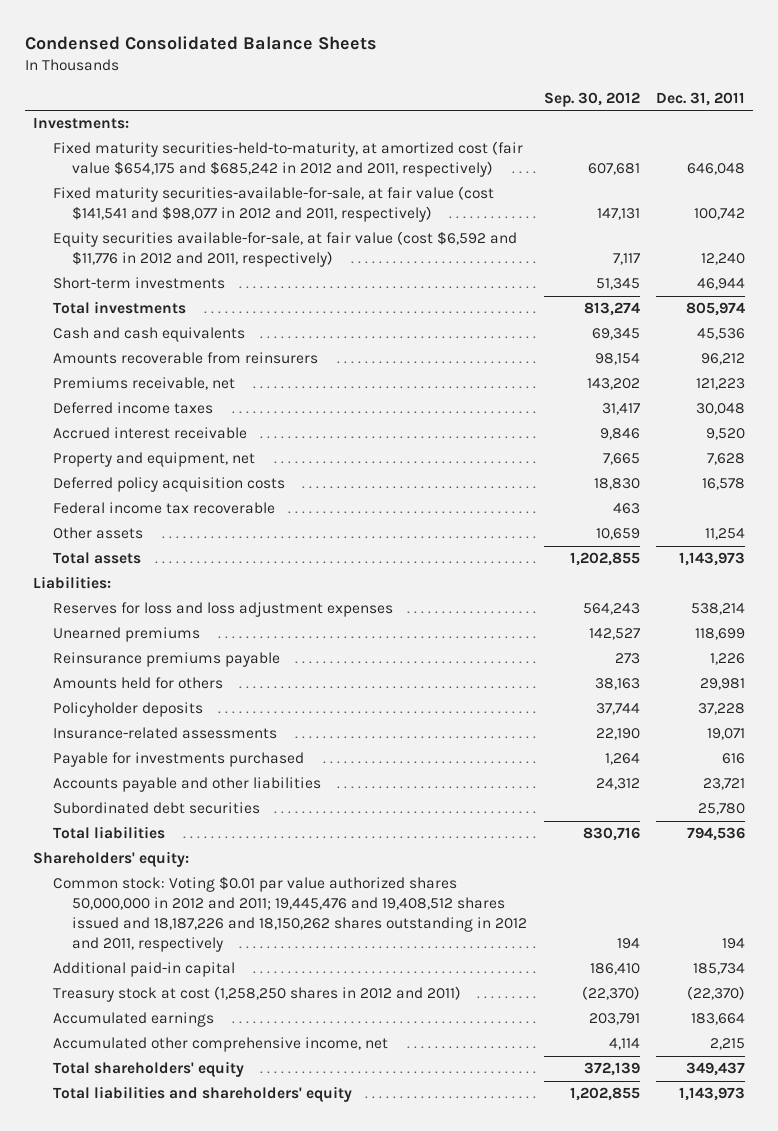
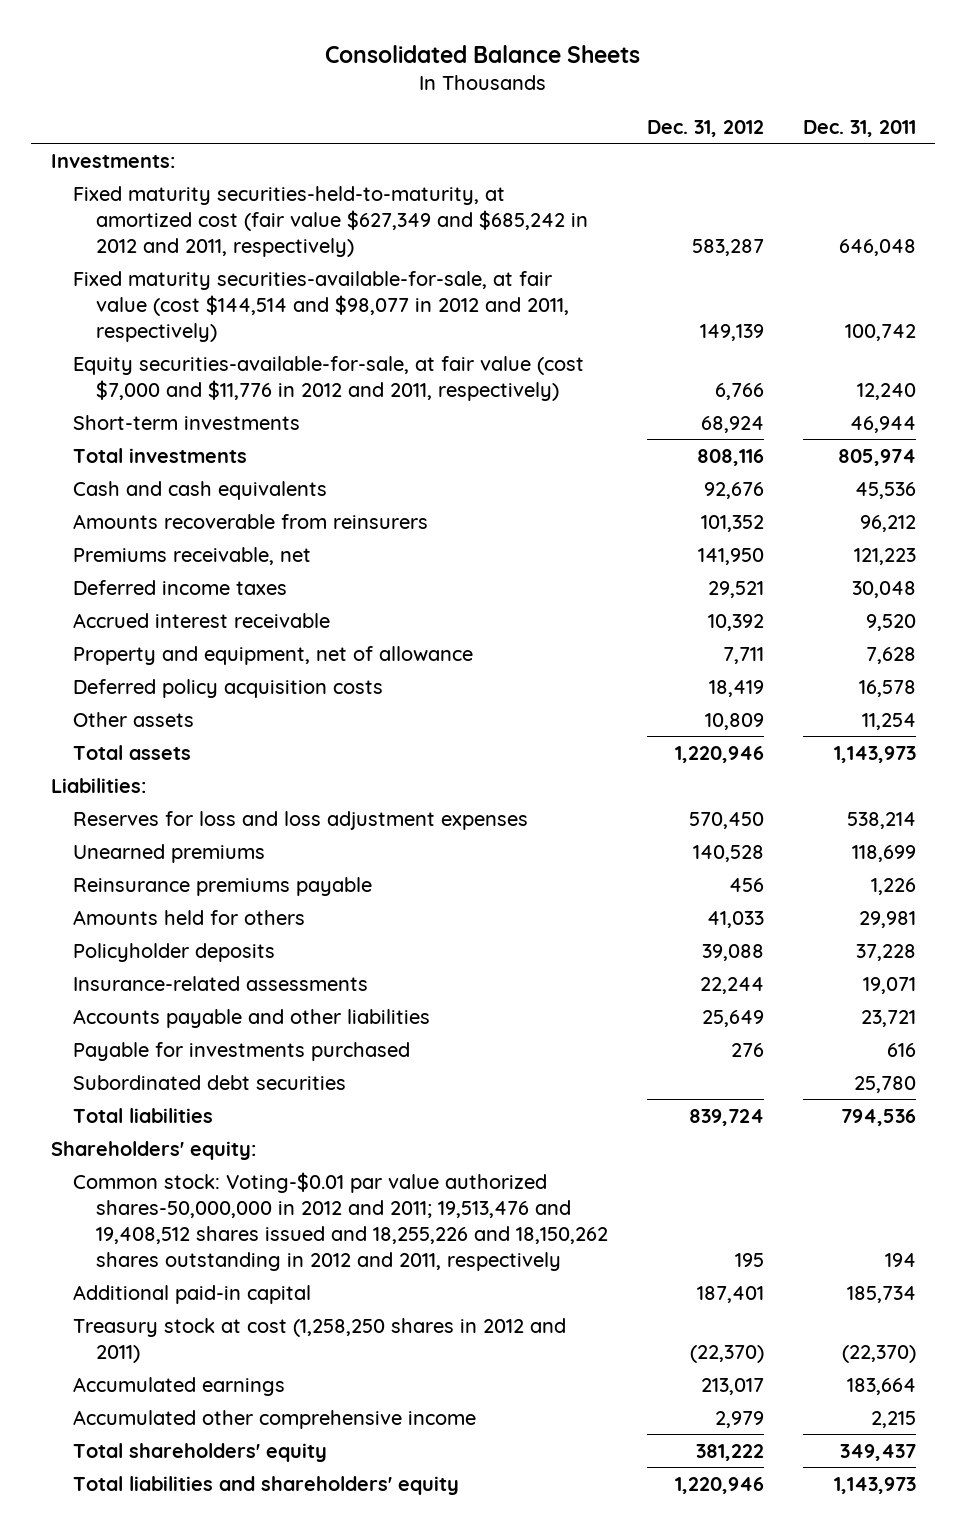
- Condensed Consolidated Balance Sheets
+ Consolidated Balance Sheets
- | Sep. 30, 2012 | Dec. 31, 2011
+ | Dec. 31, 2012 | Dec. 31, 2011
- Fixed maturity securities-held-to-maturity, at amortized cost (fair value $654,175 and $685,242 in 2012 and 2011, respectively) | 607,681 | 646,048
- Fixed maturity securities-available-for-sale, at fair value (cost $141,541 and $98,077 in 2012 and 2011, respectively) | 147,131 | 100,742
- Equity securities available-for-sale, at fair value (cost $6,592 and $11,776 in 2012 and 2011, respectively) | 7,117 | 12,240
+ Fixed maturity securities-held-to-maturity, at amortized cost (fair value $627,349 and $685,242 in 2012 and 2011, respectively) | 583,287 | 646,048
+ Fixed maturity securities-available-for-sale, at fair value (cost $144,514 and $98,077 in 2012 and 2011, respectively) | 149,139 | 100,742
+ Equity securities-available-for-sale, at fair value (cost $7,000 and $11,776 in 2012 and 2011, respectively) | 6,766 | 12,240
- Property and equipment, net | 7,665 | 7,628
+ Property and equipment, net of allowance | 7,711 | 7,628
- Federal income tax recoverable | 463 |
moved down: Payable for investments purchased | 276 | 616
- Common stock: Voting $0.01 par value authorized shares 50,000,000 in 2012 and 2011; 19,445,476 and 19,408,512 shares issued and 18,187,226 and 18,150,262 shares outstanding in 2012 and 2011, respectively | 194 | 194
+ Common stock: Voting-$0.01 par value authorized shares-50,000,000 in 2012 and 2011; 19,513,476 and 19,408,512 shares issued and 18,255,226 and 18,150,262 shares outstanding in 2012 and 2011, respectively | 195 | 194
- Accumulated other comprehensive income, net | 4,114 | 2,215
+ Accumulated other comprehensive income | 2,979 | 2,215

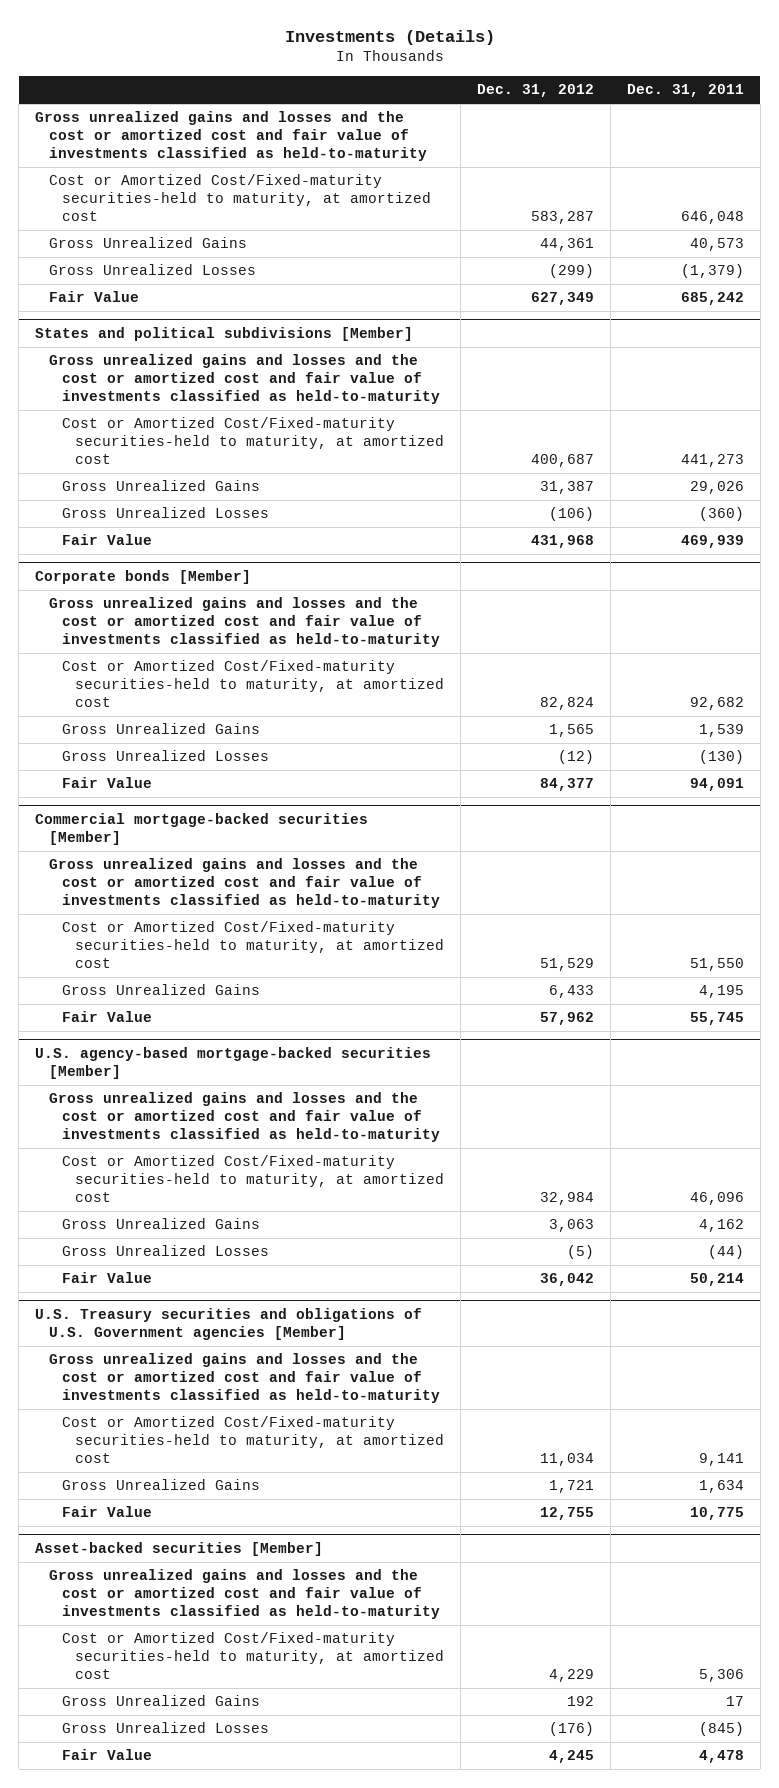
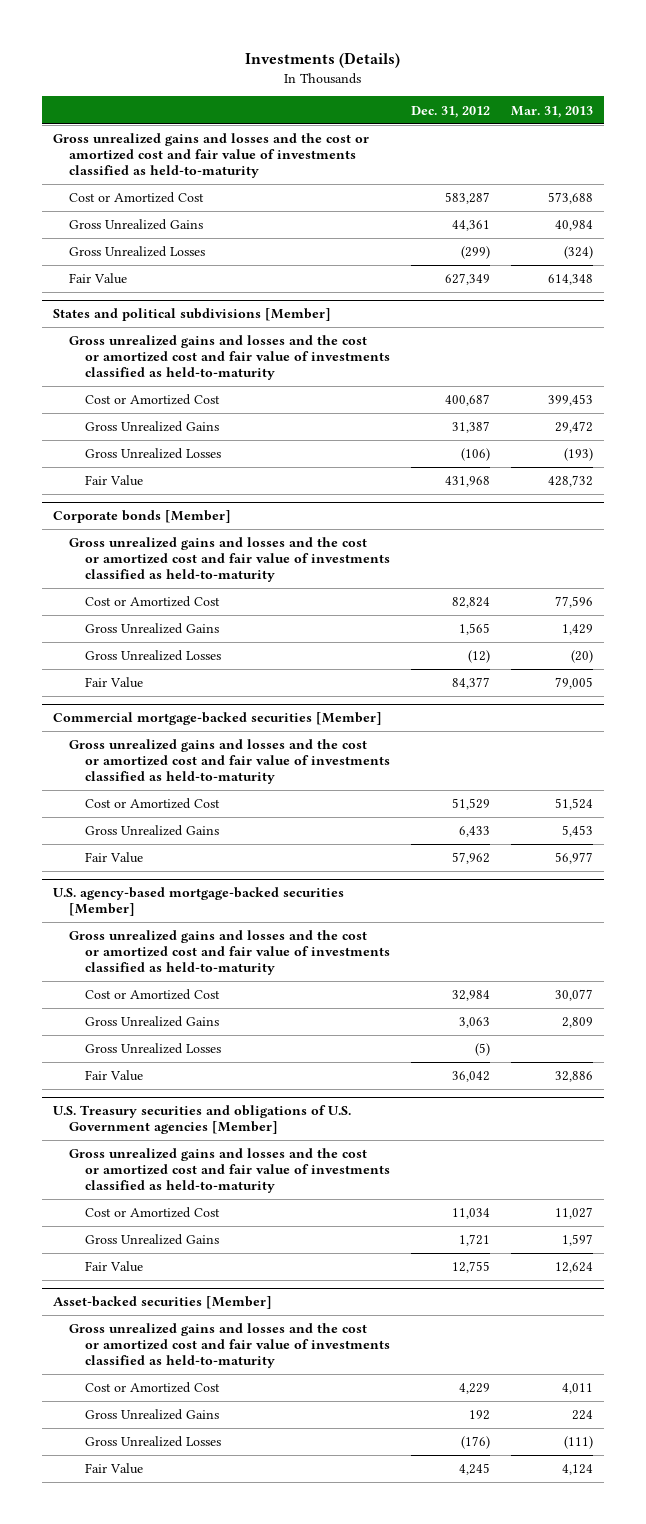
- | Dec. 31, 2012 | Dec. 31, 2011
+ | Dec. 31, 2012 | Mar. 31, 2013
- Cost or Amortized Cost/Fixed-maturity securities-held to maturity, at amortized cost | 583,287 | 646,048
+ Cost or Amortized Cost | 583,287 | 573,688
@ States and political subdivisions [Member]
- Cost or Amortized Cost/Fixed-maturity securities-held to maturity, at amortized cost | 400,687 | 441,273
+ Cost or Amortized Cost | 400,687 | 399,453
@ Corporate bonds [Member]
- Cost or Amortized Cost/Fixed-maturity securities-held to maturity, at amortized cost | 82,824 | 92,682
+ Cost or Amortized Cost | 82,824 | 77,596
@ Commercial mortgage-backed securities [Member]
- Cost or Amortized Cost/Fixed-maturity securities-held to maturity, at amortized cost | 51,529 | 51,550
+ Cost or Amortized Cost | 51,529 | 51,524
@ U.S. agency-based mortgage-backed securities [Member]
- Cost or Amortized Cost/Fixed-maturity securities-held to maturity, at amortized cost | 32,984 | 46,096
+ Cost or Amortized Cost | 32,984 | 30,077
@ U.S. Treasury securities and obligations of U.S. Government agencies [Member]
- Cost or Amortized Cost/Fixed-maturity securities-held to maturity, at amortized cost | 11,034 | 9,141
+ Cost or Amortized Cost | 11,034 | 11,027
@ Asset-backed securities [Member]
- Cost or Amortized Cost/Fixed-maturity securities-held to maturity, at amortized cost | 4,229 | 5,306
+ Cost or Amortized Cost | 4,229 | 4,011

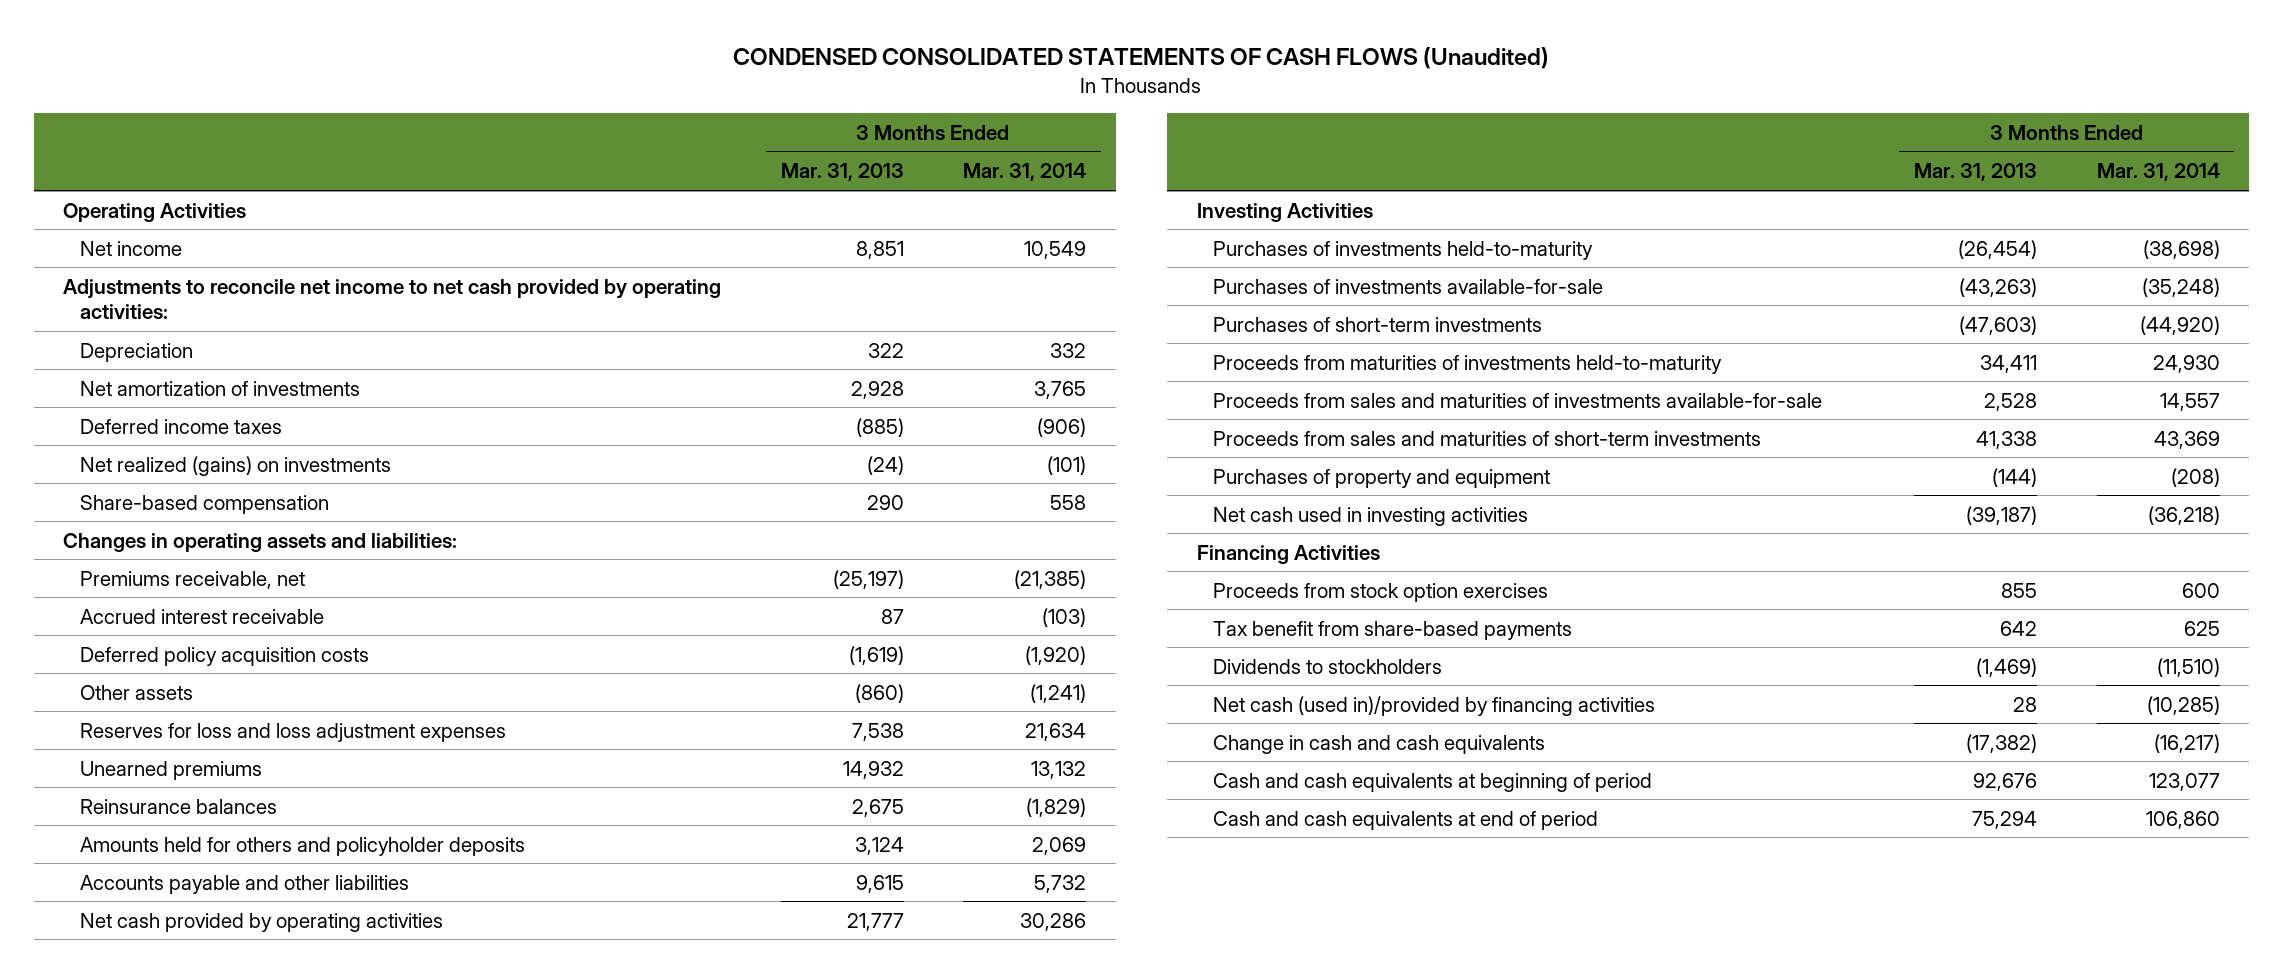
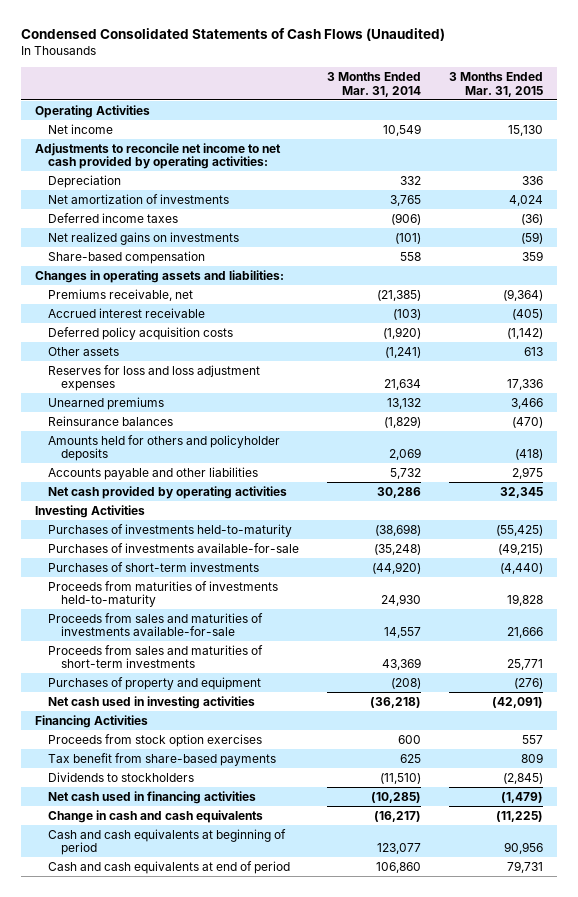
- CONDENSED CONSOLIDATED STATEMENTS OF CASH FLOWS (Unaudited)
+ Condensed Consolidated Statements of Cash Flows (Unaudited)
- | 3 Months Ended Mar. 31, 2013 | 3 Months Ended Mar. 31, 2014
+ | 3 Months Ended Mar. 31, 2014 | 3 Months Ended Mar. 31, 2015
- Net realized (gains) on investments | (24) | (101)
+ Net realized gains on investments | (101) | (59)
- Net cash (used in)/provided by financing activities | 28 | (10,285)
+ Net cash used in financing activities | (10,285) | (1,479)

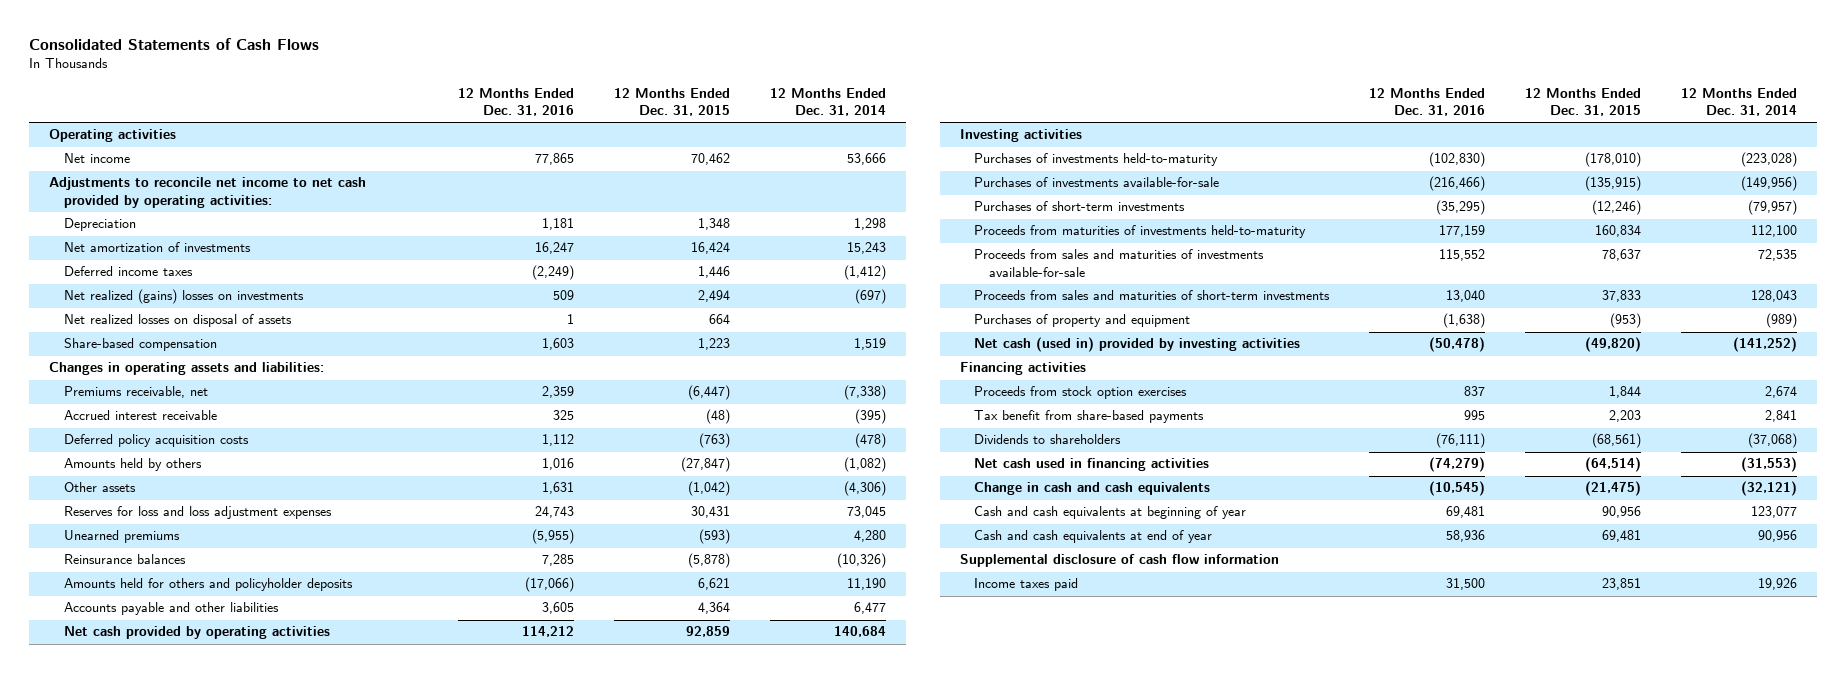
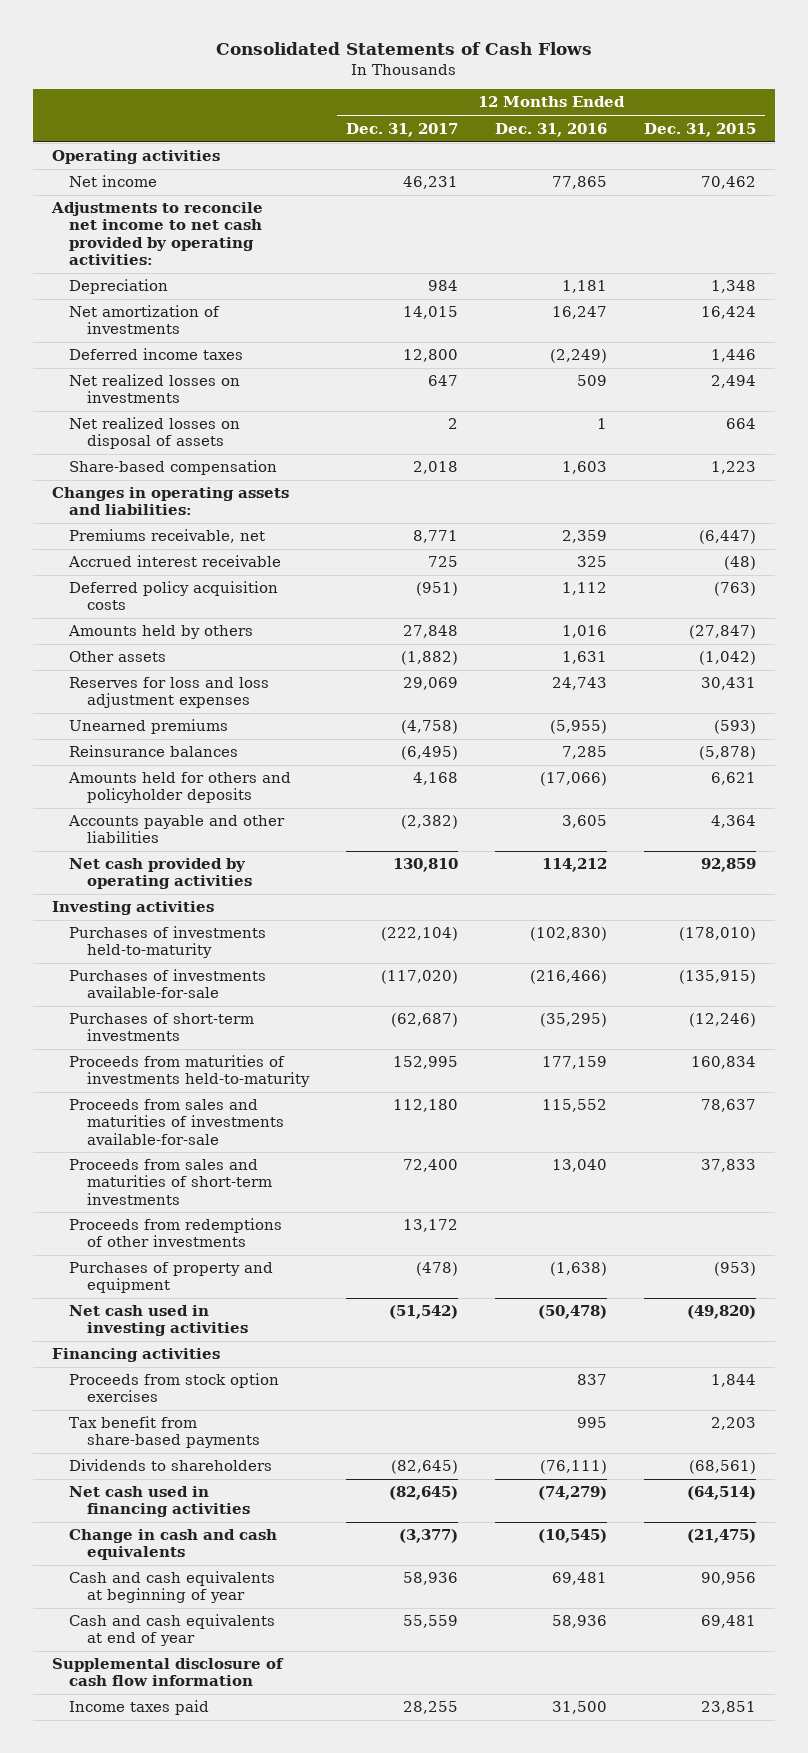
- | 12 Months Ended Dec. 31, 2016 | 12 Months Ended Dec. 31, 2015 | 12 Months Ended Dec. 31, 2014
+ | 12 Months Ended Dec. 31, 2017 | 12 Months Ended Dec. 31, 2016 | 12 Months Ended Dec. 31, 2015
- Net realized (gains) losses on investments | 509 | 2,494 | (697)
+ Net realized losses on investments | 647 | 509 | 2,494
+ Proceeds from redemptions of other investments | 13,172 | |
- Net cash (used in) provided by investing activities | (50,478) | (49,820) | (141,252)
+ Net cash used in investing activities | (51,542) | (50,478) | (49,820)

